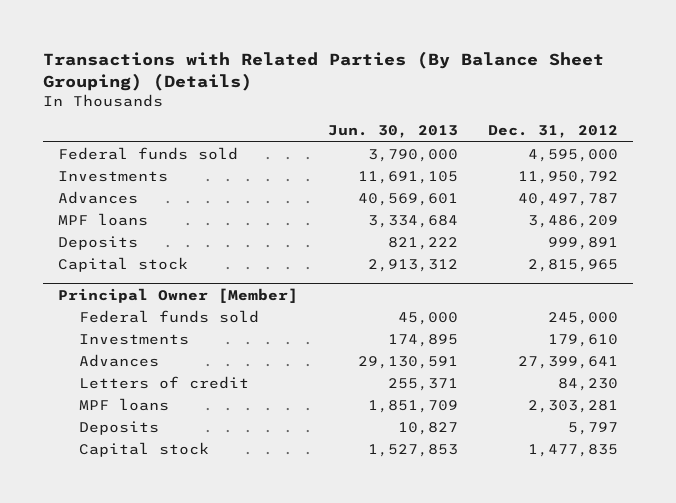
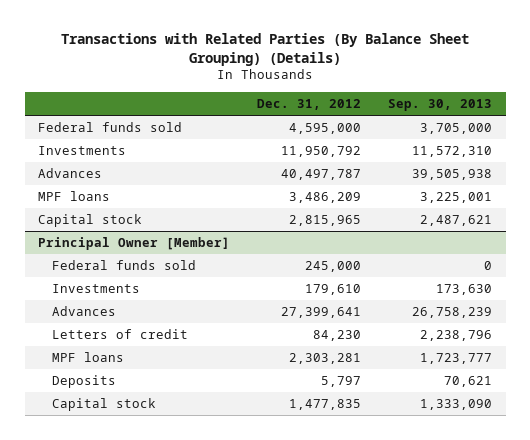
- | Jun. 30, 2013 | Dec. 31, 2012
+ | Dec. 31, 2012 | Sep. 30, 2013
- Deposits | 821,222 | 999,891

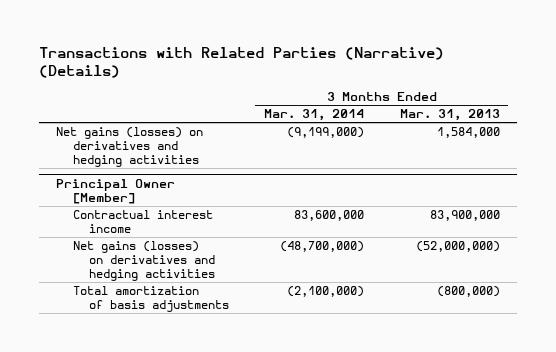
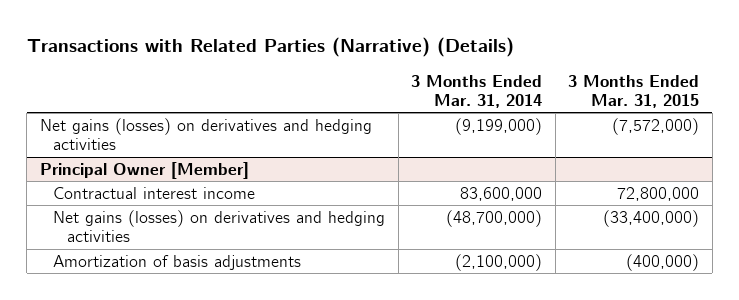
- | 3 Months Ended Mar. 31, 2014 | 3 Months Ended Mar. 31, 2013
+ | 3 Months Ended Mar. 31, 2014 | 3 Months Ended Mar. 31, 2015
@ Principal Owner [Member]
- Total amortization of basis adjustments | (2,100,000) | (800,000)
+ Amortization of basis adjustments | (2,100,000) | (400,000)

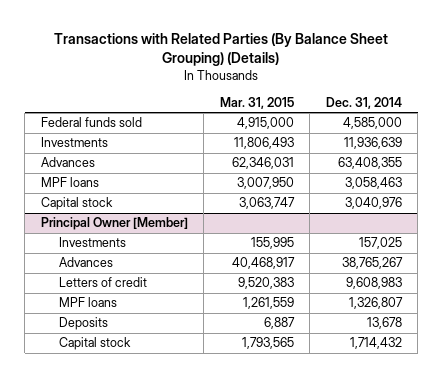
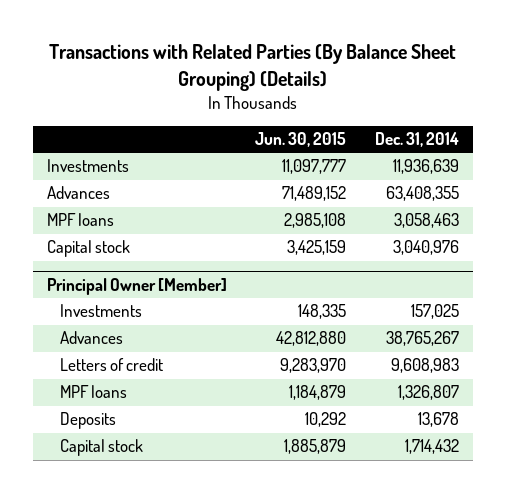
- | Mar. 31, 2015 | Dec. 31, 2014
+ | Jun. 30, 2015 | Dec. 31, 2014
- Federal funds sold | 4,915,000 | 4,585,000

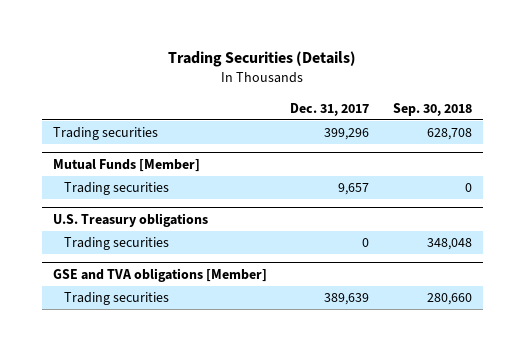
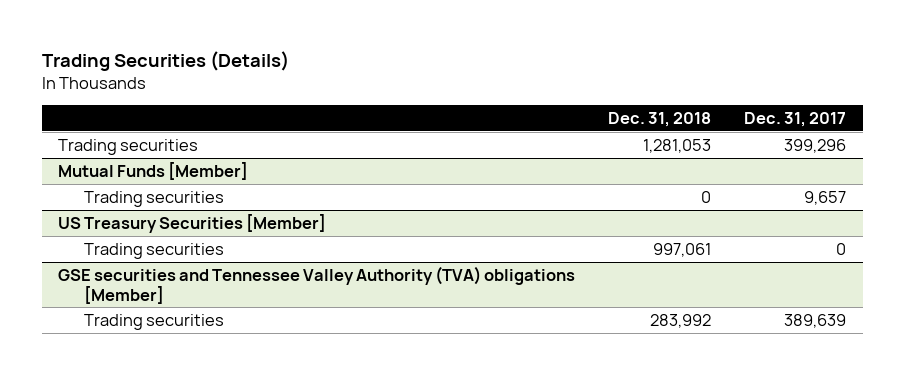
- | Dec. 31, 2017 | Sep. 30, 2018
+ | Dec. 31, 2018 | Dec. 31, 2017
- U.S. Treasury obligations
+ US Treasury Securities [Member]
- GSE and TVA obligations [Member]
+ GSE securities and Tennessee Valley Authority (TVA) obligations [Member]

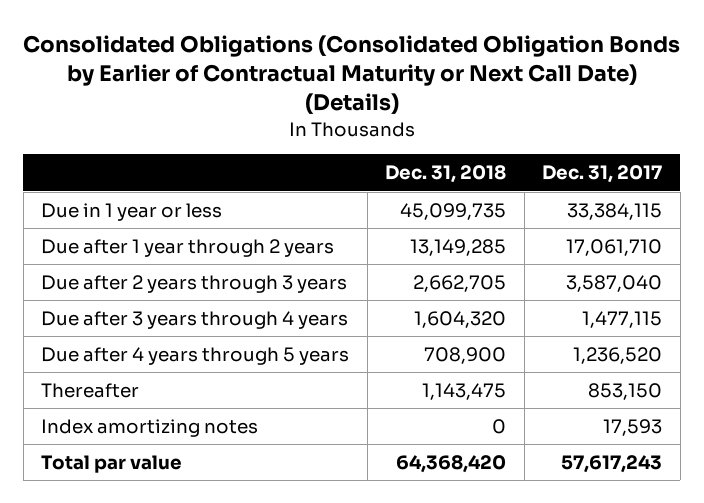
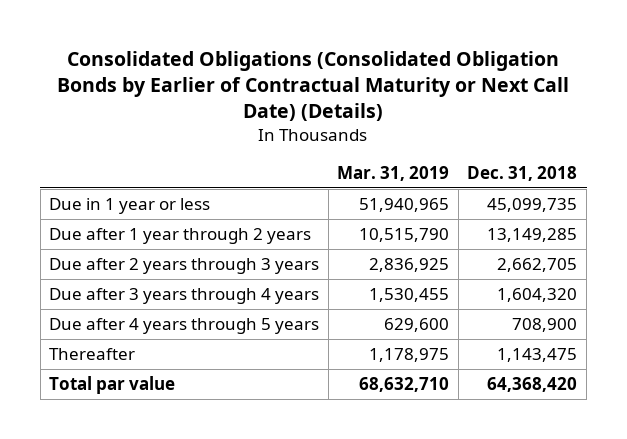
- | Dec. 31, 2018 | Dec. 31, 2017
+ | Mar. 31, 2019 | Dec. 31, 2018
- Index amortizing notes | 0 | 17,593

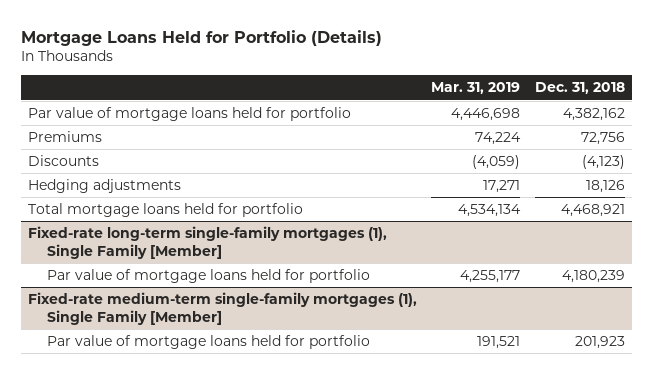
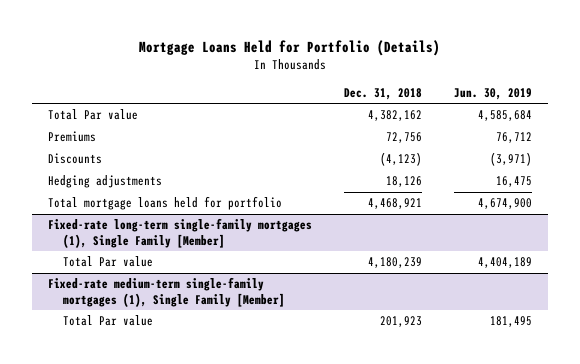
- | Mar. 31, 2019 | Dec. 31, 2018
+ | Dec. 31, 2018 | Jun. 30, 2019
- Par value of mortgage loans held for portfolio | 4,446,698 | 4,382,162
+ Total Par value | 4,382,162 | 4,585,684
@ Fixed-rate long-term single-family mortgages (1), Single Family [Member]
- Par value of mortgage loans held for portfolio | 4,255,177 | 4,180,239
+ Total Par value | 4,180,239 | 4,404,189
@ Fixed-rate medium-term single-family mortgages (1), Single Family [Member]
- Par value of mortgage loans held for portfolio | 191,521 | 201,923
+ Total Par value | 201,923 | 181,495

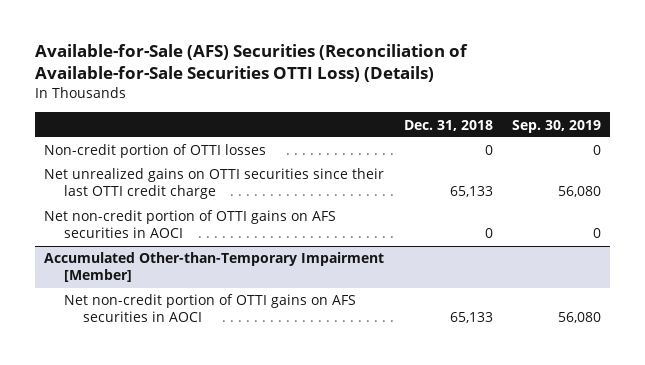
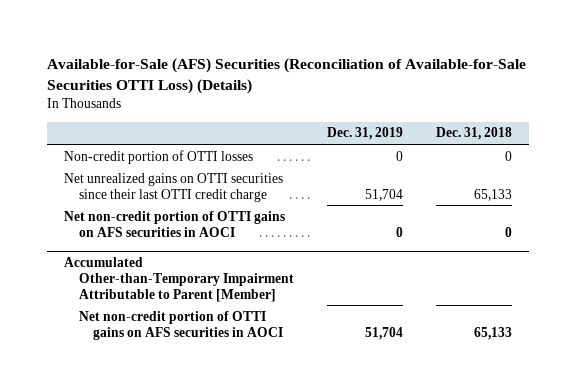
- | Dec. 31, 2018 | Sep. 30, 2019
+ | Dec. 31, 2019 | Dec. 31, 2018
- Accumulated Other-than-Temporary Impairment [Member]
+ Accumulated Other-than-Temporary Impairment Attributable to Parent [Member]

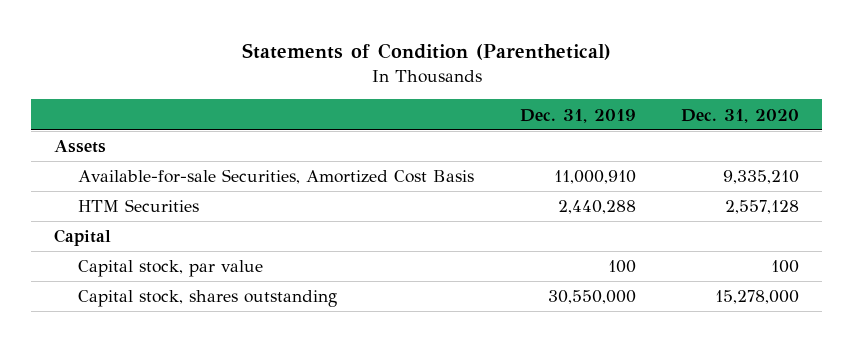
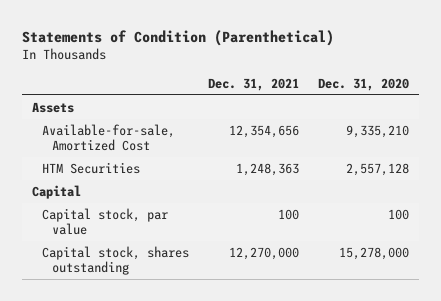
- | Dec. 31, 2019 | Dec. 31, 2020
+ | Dec. 31, 2021 | Dec. 31, 2020
- Available-for-sale Securities, Amortized Cost Basis | 11,000,910 | 9,335,210
+ Available-for-sale, Amortized Cost | 12,354,656 | 9,335,210

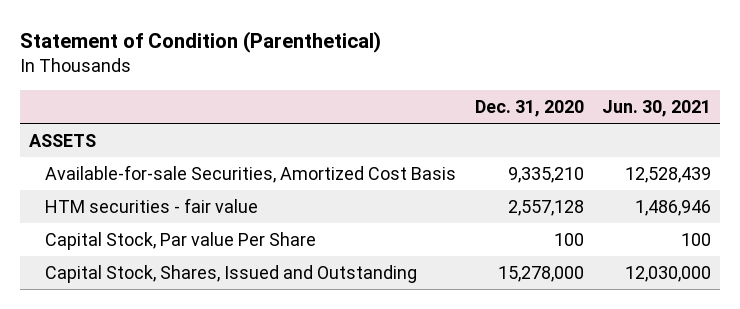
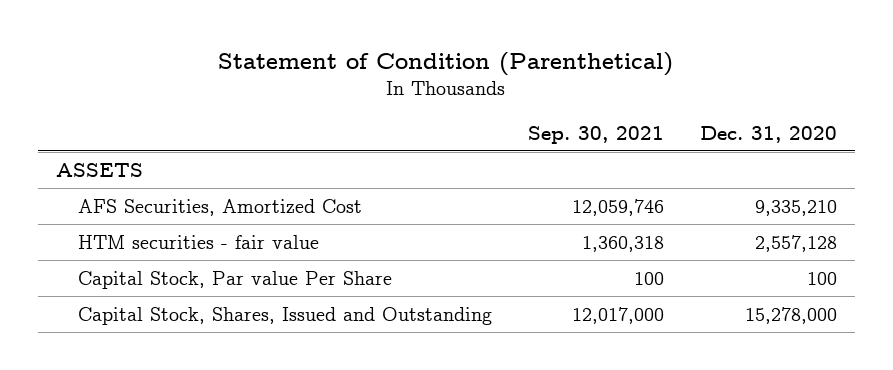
- | Dec. 31, 2020 | Jun. 30, 2021
+ | Sep. 30, 2021 | Dec. 31, 2020
- Available-for-sale Securities, Amortized Cost Basis | 9,335,210 | 12,528,439
+ AFS Securities, Amortized Cost | 12,059,746 | 9,335,210

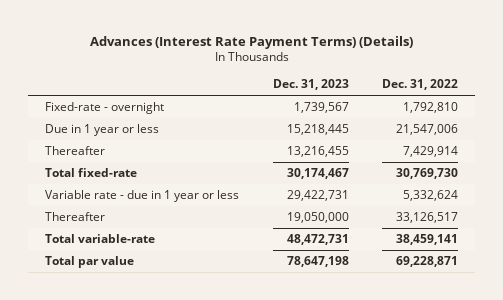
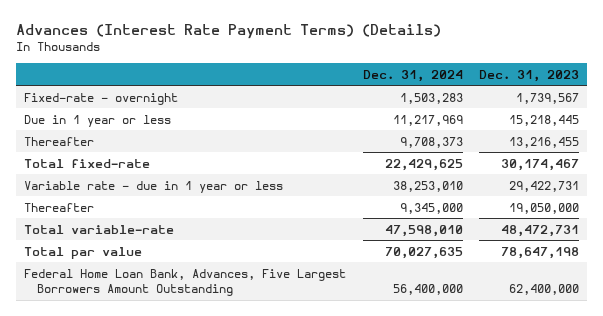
- | Dec. 31, 2023 | Dec. 31, 2022
+ | Dec. 31, 2024 | Dec. 31, 2023
+ Federal Home Loan Bank, Advances, Five Largest Borrowers Amount Outstanding | 56,400,000 | 62,400,000

